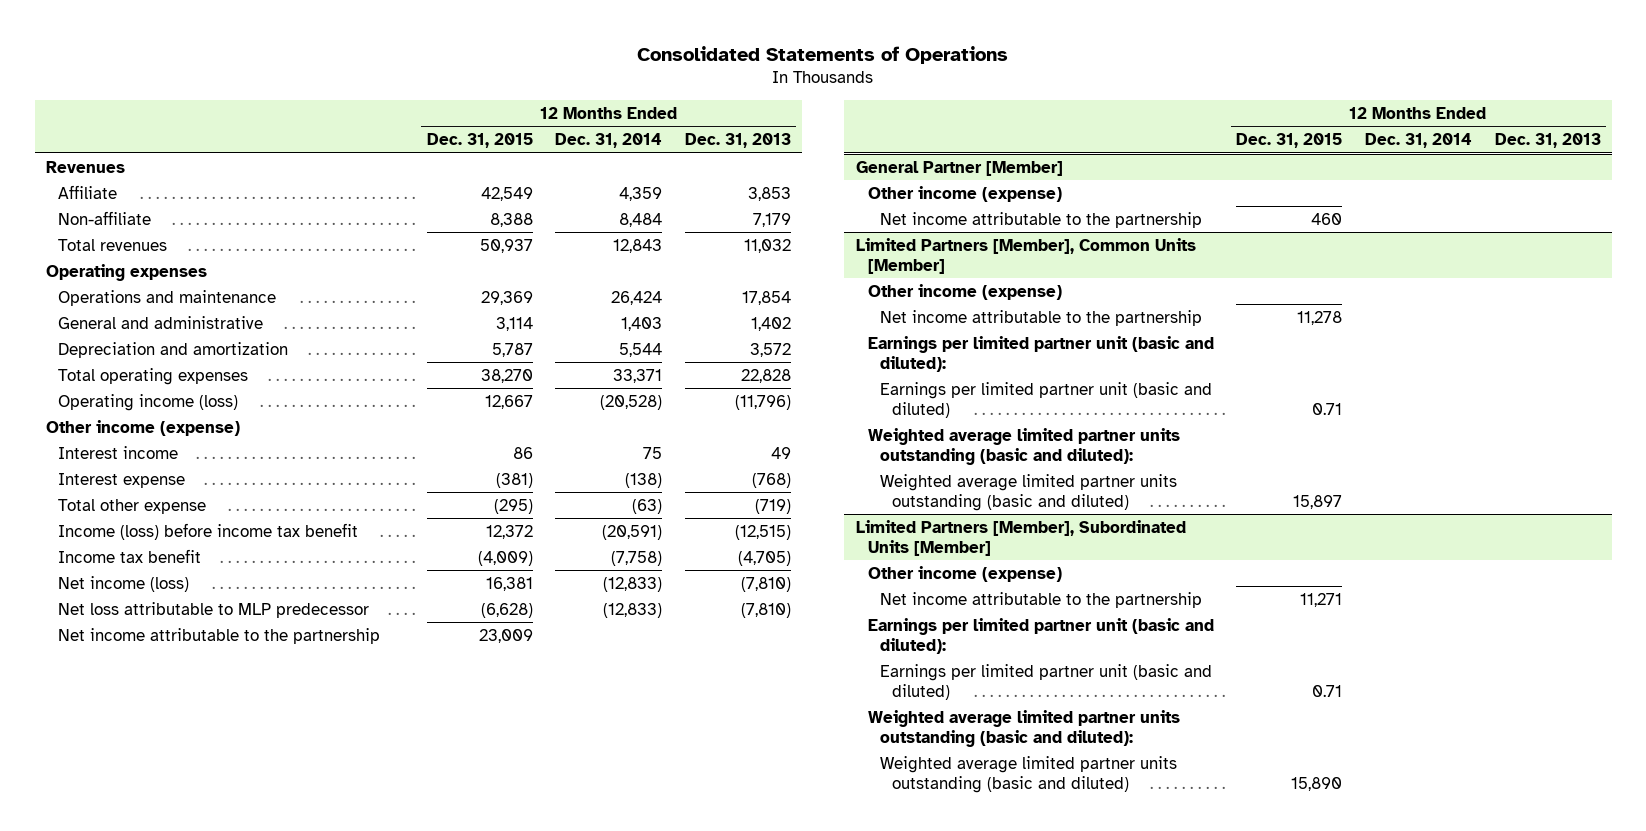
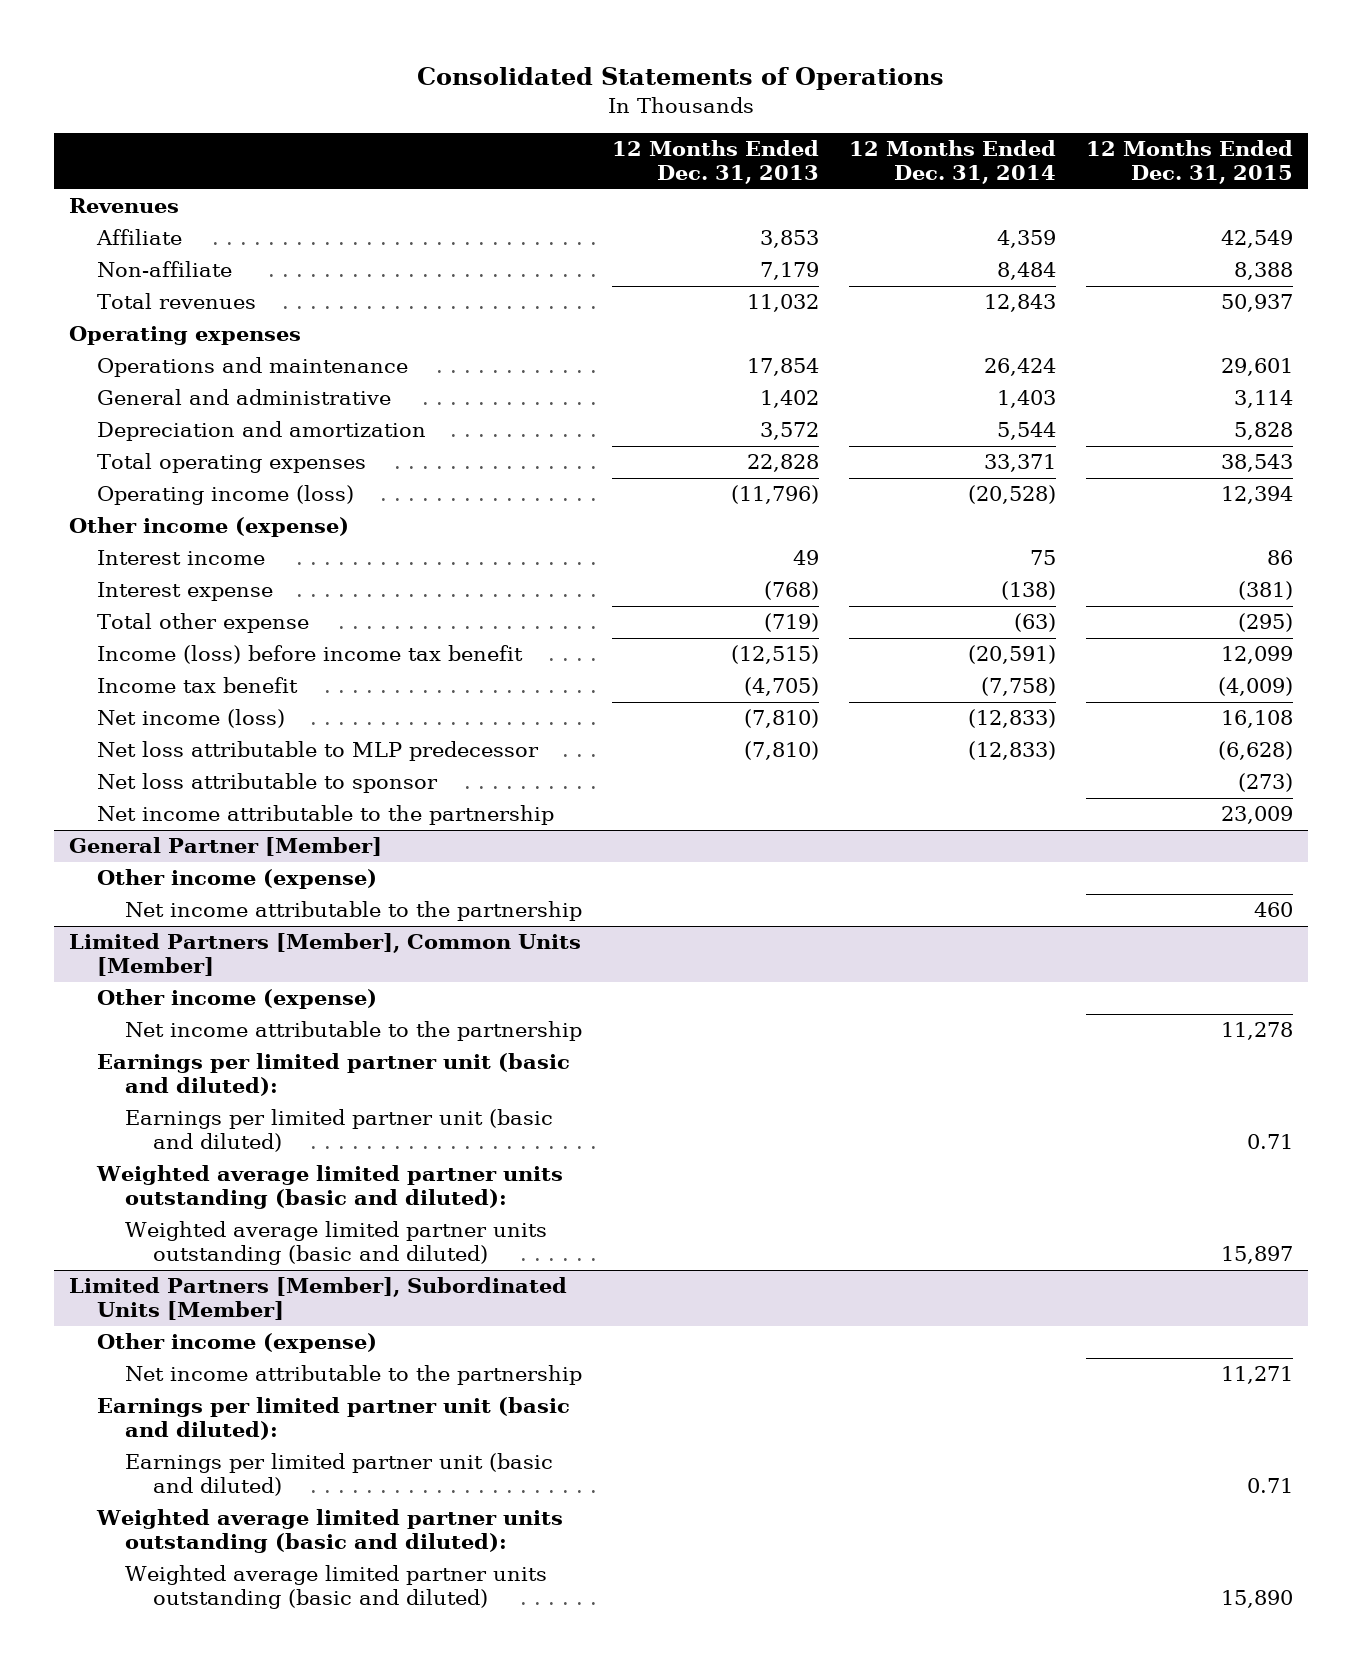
- | 12 Months Ended Dec. 31, 2015 | 12 Months Ended Dec. 31, 2014 | 12 Months Ended Dec. 31, 2013
+ | 12 Months Ended Dec. 31, 2013 | 12 Months Ended Dec. 31, 2014 | 12 Months Ended Dec. 31, 2015
- Operations and maintenance | 29,369 | 26,424 | 17,854
+ Operations and maintenance | 17,854 | 26,424 | 29,601
- Depreciation and amortization | 5,787 | 5,544 | 3,572
- Total operating expenses | 38,270 | 33,371 | 22,828
- Operating income (loss) | 12,667 | (20,528) | (11,796)
+ Depreciation and amortization | 3,572 | 5,544 | 5,828
+ Total operating expenses | 22,828 | 33,371 | 38,543
+ Operating income (loss) | (11,796) | (20,528) | 12,394
- Income (loss) before income tax benefit | 12,372 | (20,591) | (12,515)
+ Income (loss) before income tax benefit | (12,515) | (20,591) | 12,099
- Net income (loss) | 16,381 | (12,833) | (7,810)
+ Net income (loss) | (7,810) | (12,833) | 16,108
+ Net loss attributable to sponsor | | | (273)

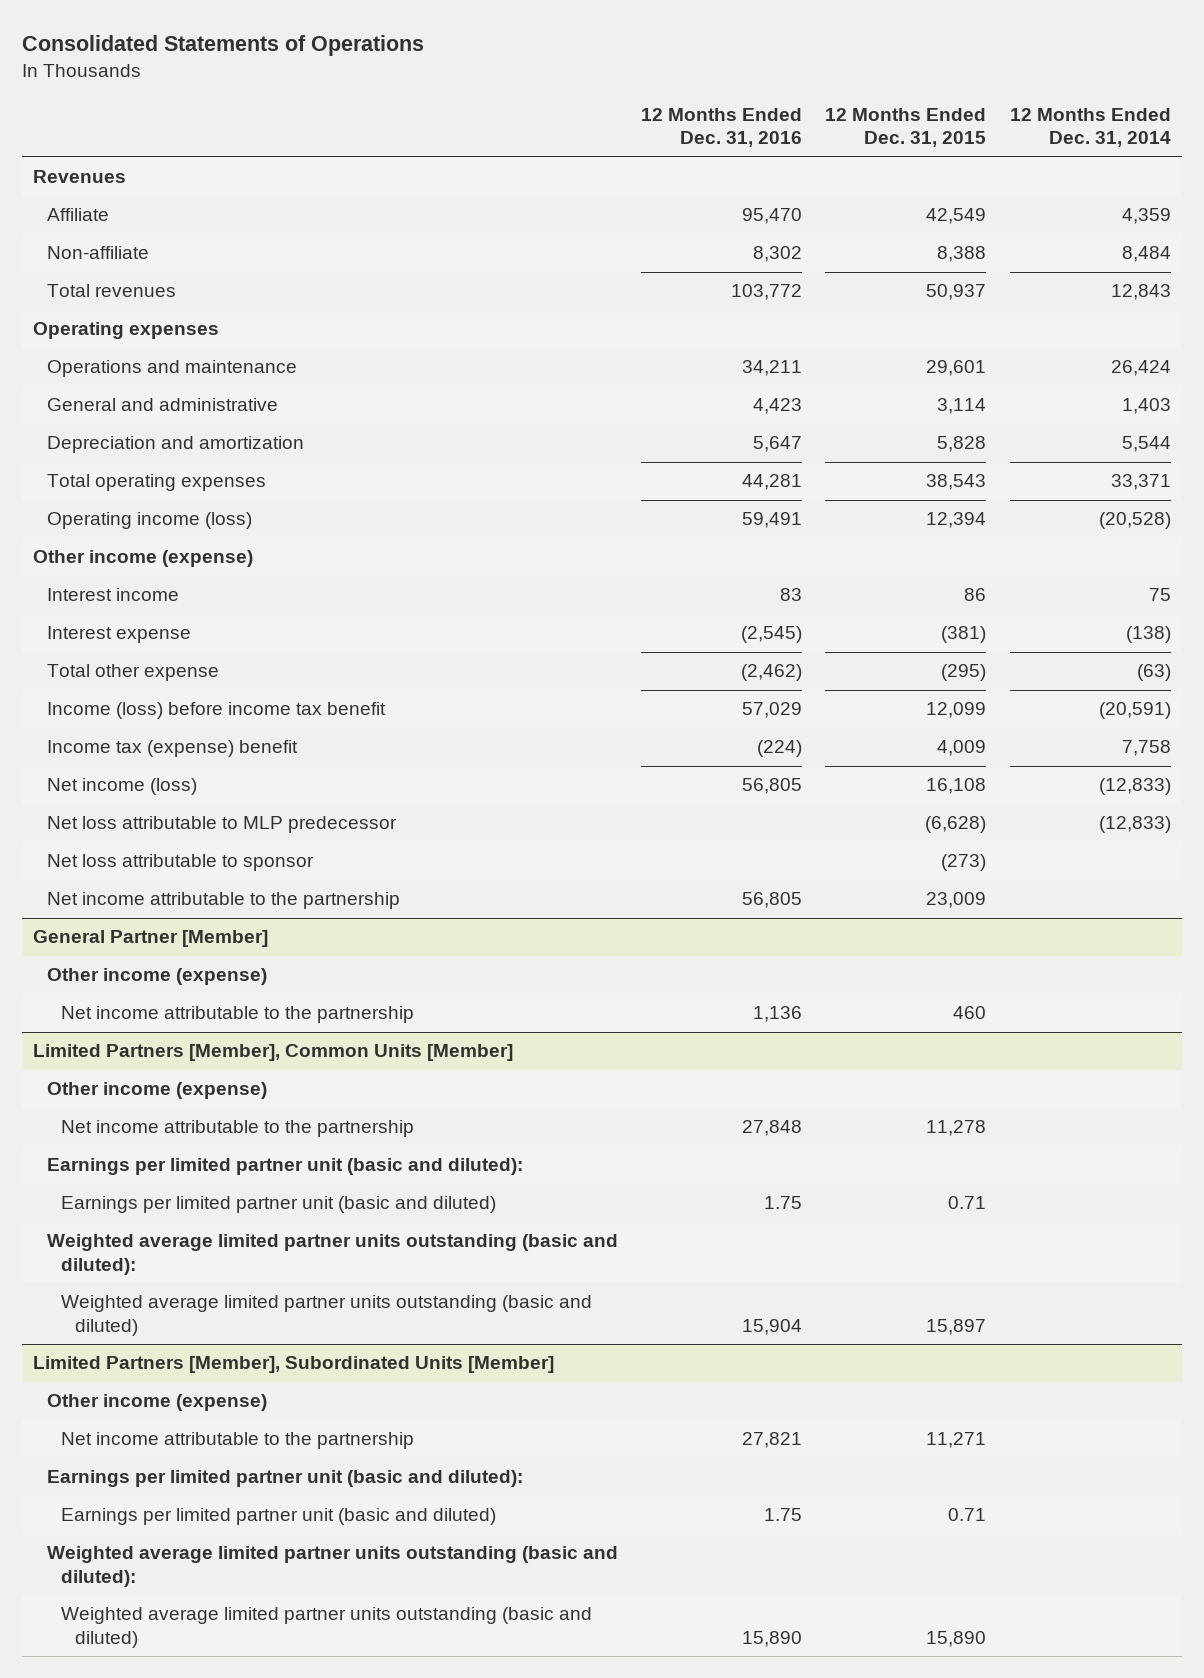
- | 12 Months Ended Dec. 31, 2013 | 12 Months Ended Dec. 31, 2014 | 12 Months Ended Dec. 31, 2015
+ | 12 Months Ended Dec. 31, 2016 | 12 Months Ended Dec. 31, 2015 | 12 Months Ended Dec. 31, 2014
- Income tax benefit | (4,705) | (7,758) | (4,009)
+ Income tax (expense) benefit | (224) | 4,009 | 7,758

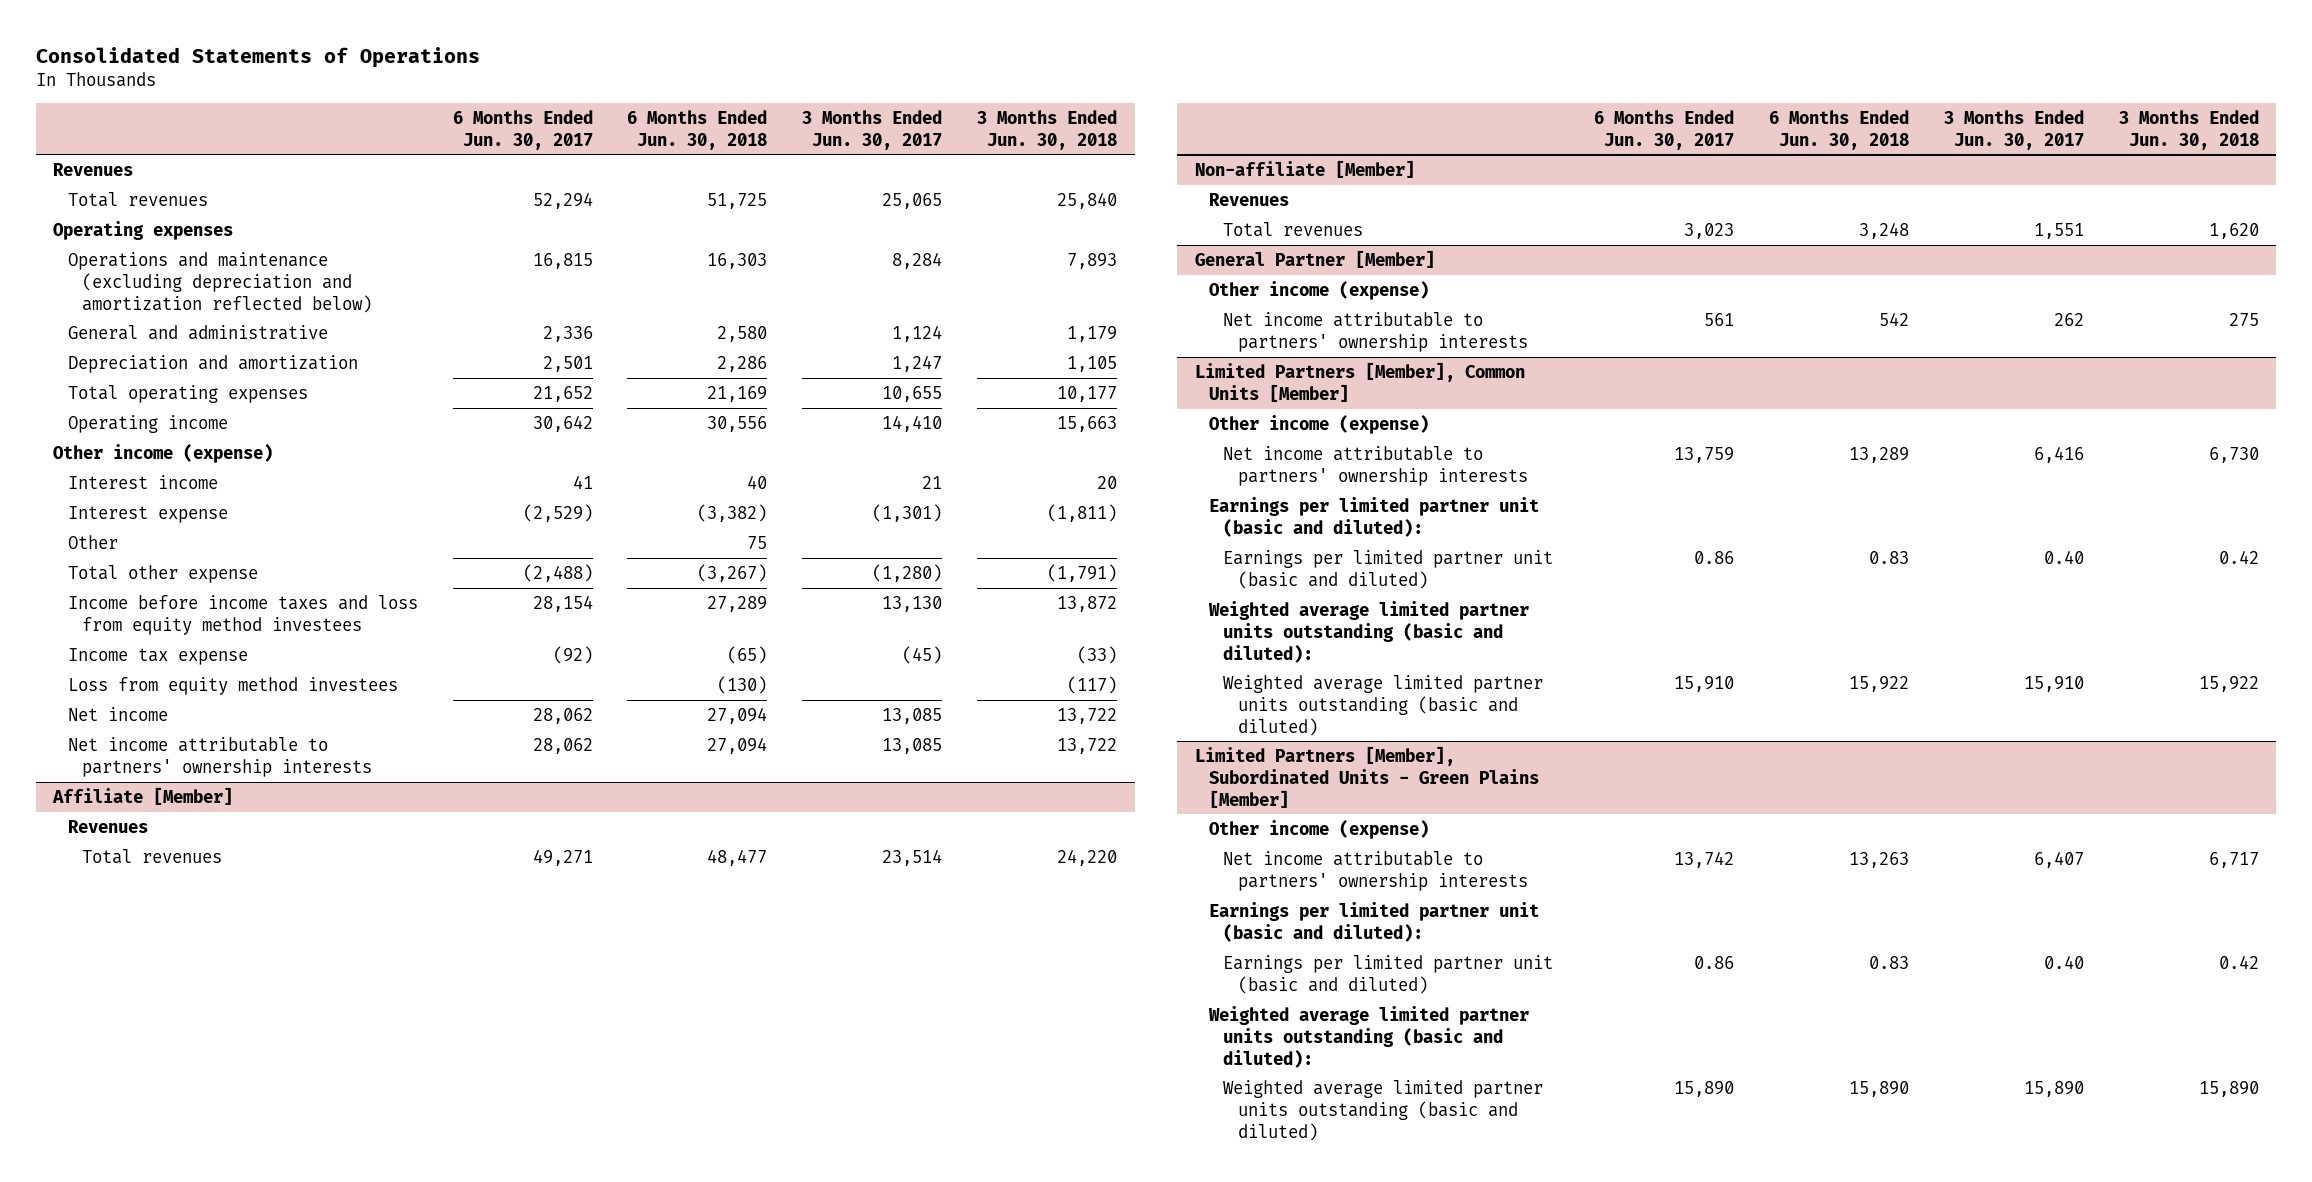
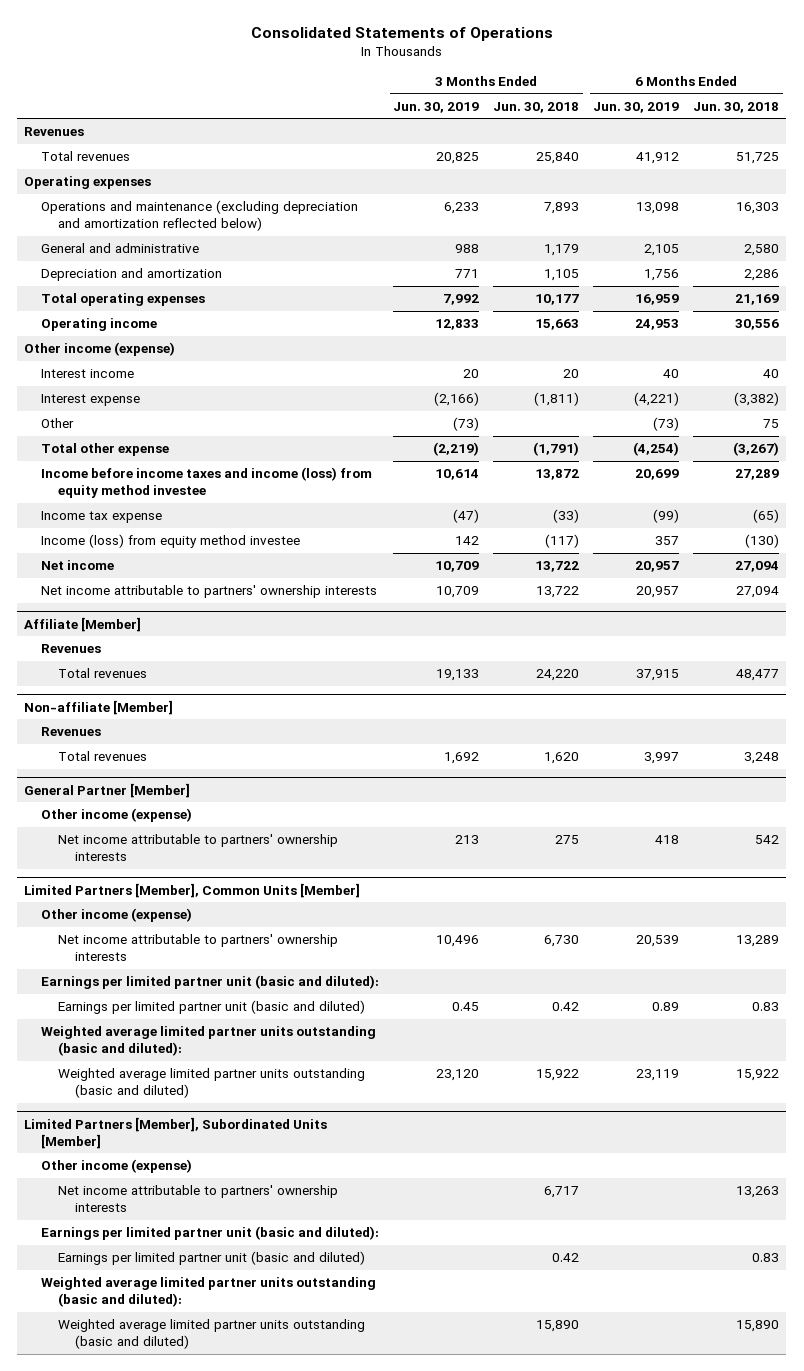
- | 6 Months Ended Jun. 30, 2017 | 6 Months Ended Jun. 30, 2018 | 3 Months Ended Jun. 30, 2017 | 3 Months Ended Jun. 30, 2018
+ | 3 Months Ended Jun. 30, 2019 | 3 Months Ended Jun. 30, 2018 | 6 Months Ended Jun. 30, 2019 | 6 Months Ended Jun. 30, 2018
- Income before income taxes and loss from equity method investees | 28,154 | 27,289 | 13,130 | 13,872
+ Income before income taxes and income (loss) from equity method investee | 10,614 | 13,872 | 20,699 | 27,289
- Loss from equity method investees | | (130) | | (117)
+ Income (loss) from equity method investee | 142 | (117) | 357 | (130)
- Limited Partners [Member], Subordinated Units - Green Plains [Member]
+ Limited Partners [Member], Subordinated Units [Member]

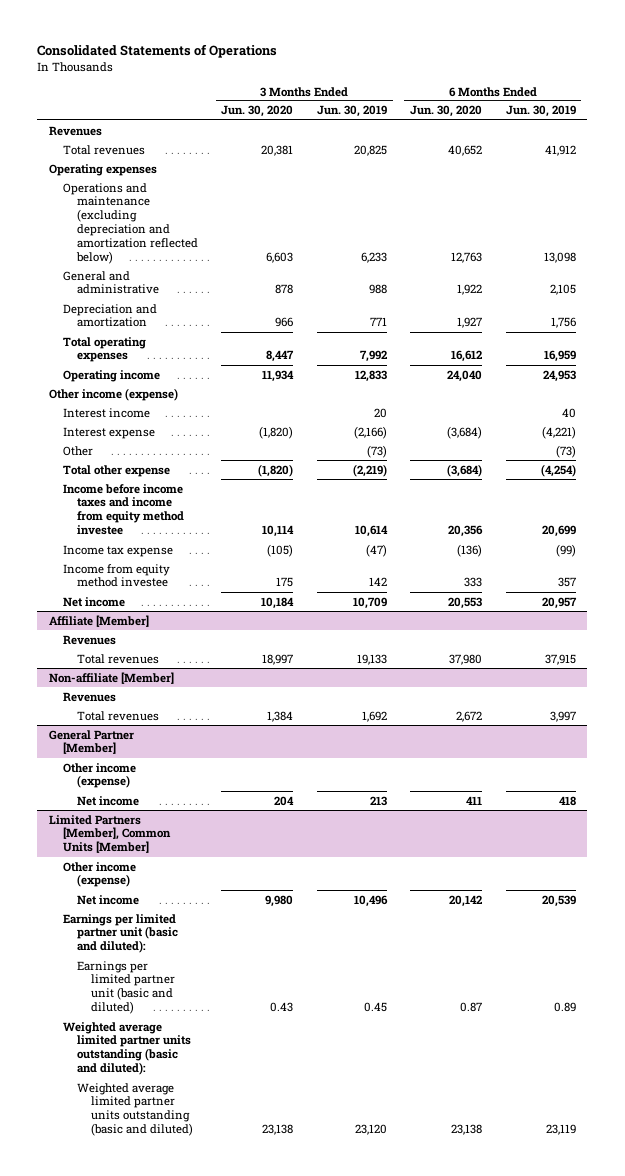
- | 3 Months Ended Jun. 30, 2019 | 3 Months Ended Jun. 30, 2018 | 6 Months Ended Jun. 30, 2019 | 6 Months Ended Jun. 30, 2018
+ | 3 Months Ended Jun. 30, 2020 | 3 Months Ended Jun. 30, 2019 | 6 Months Ended Jun. 30, 2020 | 6 Months Ended Jun. 30, 2019
- Income before income taxes and income (loss) from equity method investee | 10,614 | 13,872 | 20,699 | 27,289
+ Income before income taxes and income from equity method investee | 10,114 | 10,614 | 20,356 | 20,699
- Income (loss) from equity method investee | 142 | (117) | 357 | (130)
+ Income from equity method investee | 175 | 142 | 333 | 357
- Net income attributable to partners' ownership interests | 10,709 | 13,722 | 20,957 | 27,094
@ General Partner [Member]
- Net income attributable to partners' ownership interests | 213 | 275 | 418 | 542
+ Net income | 204 | 213 | 411 | 418
@ Limited Partners [Member], Common Units [Member]
- Net income attributable to partners' ownership interests | 10,496 | 6,730 | 20,539 | 13,289
+ Net income | 9,980 | 10,496 | 20,142 | 20,539
- Limited Partners [Member], Subordinated Units [Member]
- Other income (expense)
- Net income attributable to partners' ownership interests | | 6,717 | | 13,263
- Earnings per limited partner unit (basic and diluted):
- Earnings per limited partner unit (basic and diluted) | | 0.42 | | 0.83
- Weighted average limited partner units outstanding (basic and diluted):
- Weighted average limited partner units outstanding (basic and diluted) | | 15,890 | | 15,890

